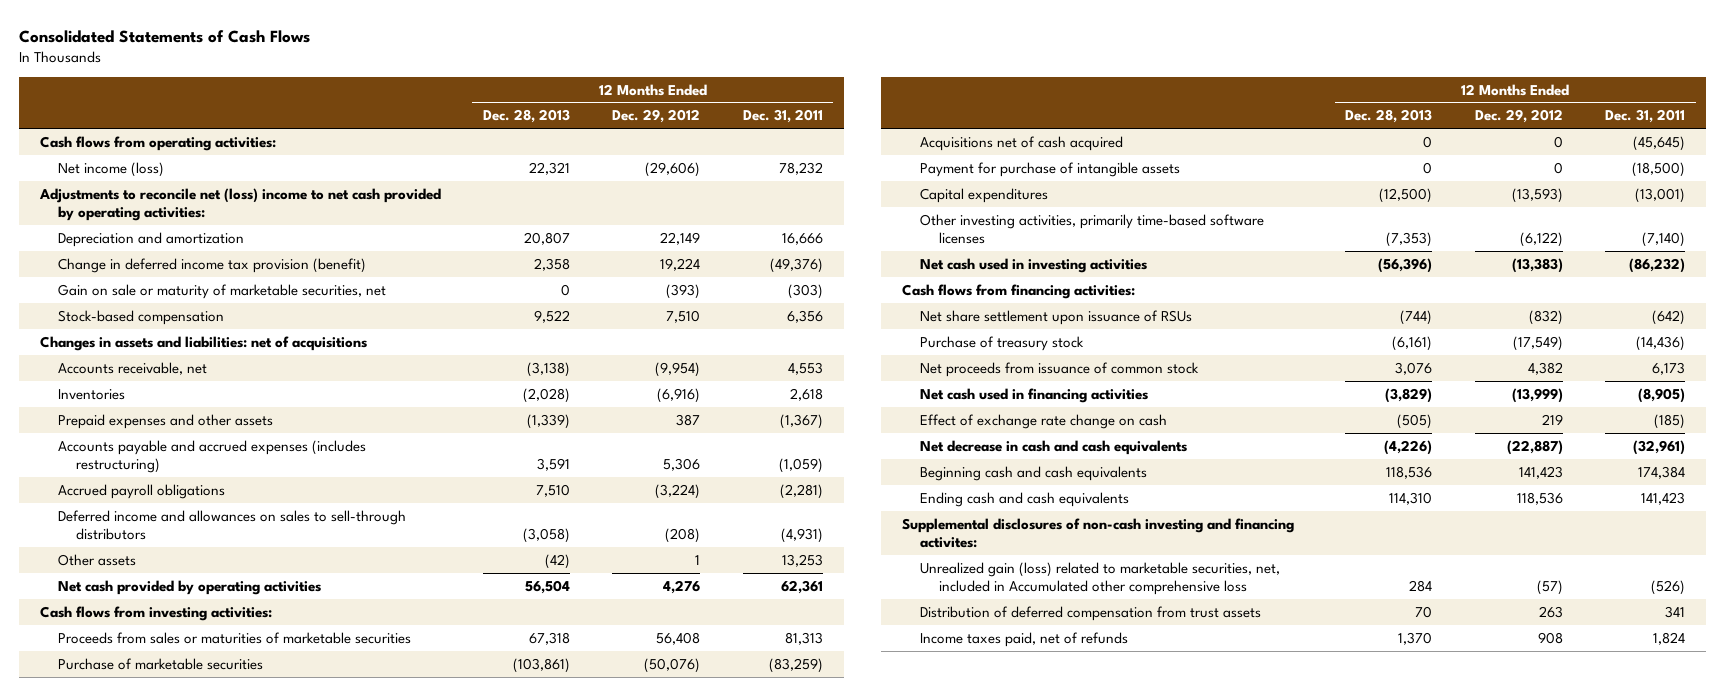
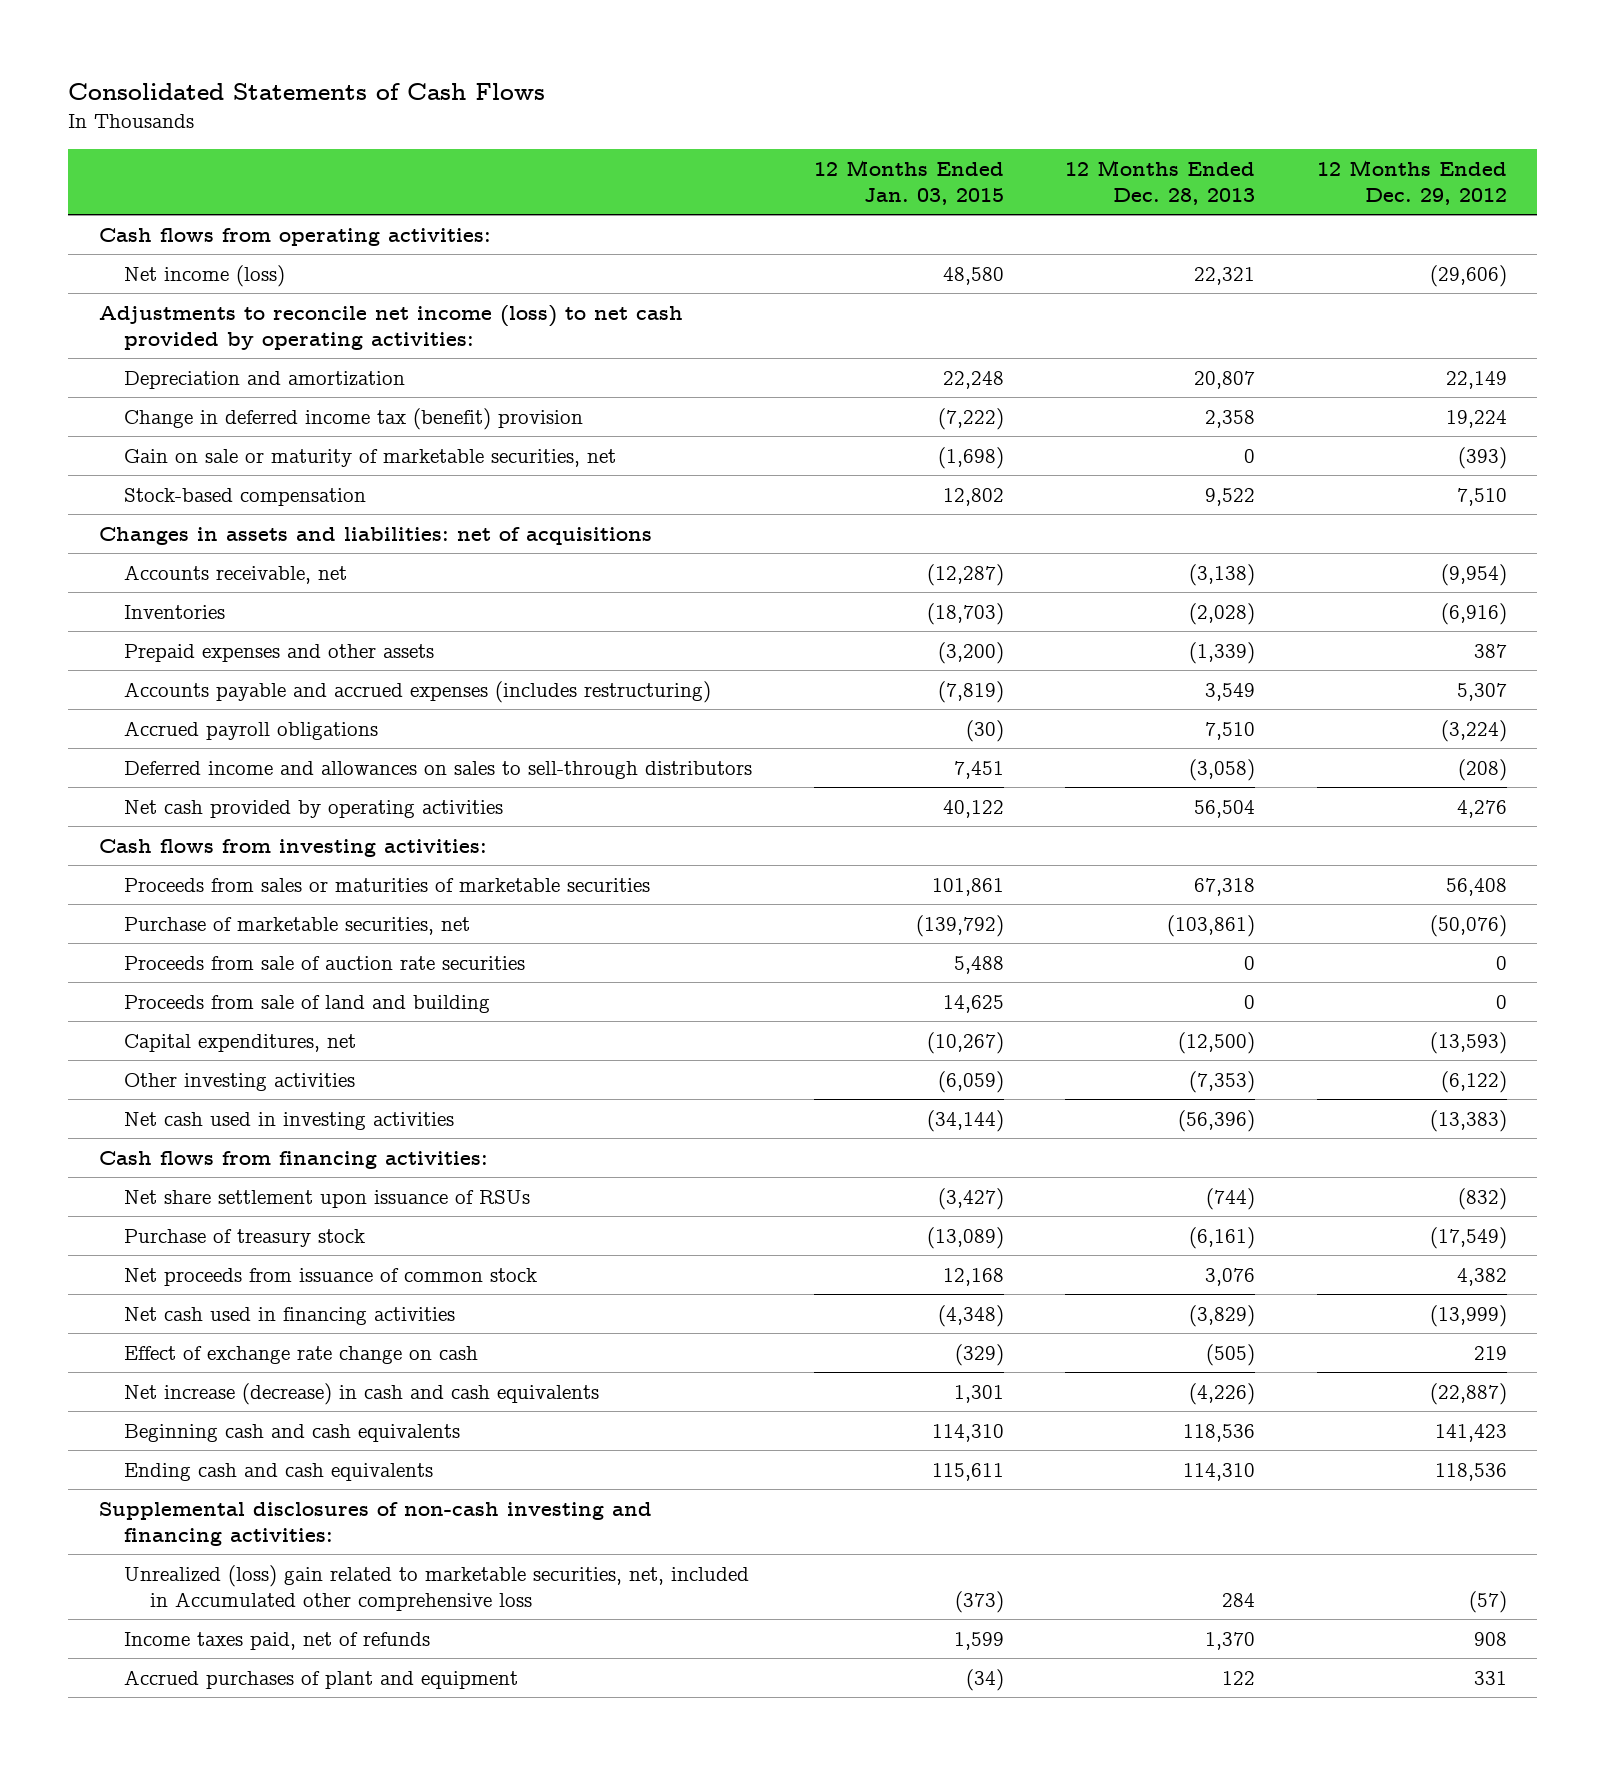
- | 12 Months Ended Dec. 28, 2013 | 12 Months Ended Dec. 29, 2012 | 12 Months Ended Dec. 31, 2011
+ | 12 Months Ended Jan. 03, 2015 | 12 Months Ended Dec. 28, 2013 | 12 Months Ended Dec. 29, 2012
- Adjustments to reconcile net (loss) income to net cash provided by operating activities:
+ Adjustments to reconcile net income (loss) to net cash provided by operating activities:
- Change in deferred income tax provision (benefit) | 2,358 | 19,224 | (49,376)
+ Change in deferred income tax (benefit) provision | (7,222) | 2,358 | 19,224
- Accounts payable and accrued expenses (includes restructuring) | 3,591 | 5,306 | (1,059)
+ Accounts payable and accrued expenses (includes restructuring) | (7,819) | 3,549 | 5,307
- Other assets | (42) | 1 | 13,253
- Purchase of marketable securities | (103,861) | (50,076) | (83,259)
- Acquisitions net of cash acquired | 0 | 0 | (45,645)
- Payment for purchase of intangible assets | 0 | 0 | (18,500)
- Capital expenditures | (12,500) | (13,593) | (13,001)
- Other investing activities, primarily time-based software licenses | (7,353) | (6,122) | (7,140)
+ Purchase of marketable securities, net | (139,792) | (103,861) | (50,076)
+ Proceeds from sale of auction rate securities | 5,488 | 0 | 0
+ Proceeds from sale of land and building | 14,625 | 0 | 0
+ Capital expenditures, net | (10,267) | (12,500) | (13,593)
+ Other investing activities | (6,059) | (7,353) | (6,122)
- Net decrease in cash and cash equivalents | (4,226) | (22,887) | (32,961)
+ Net increase (decrease) in cash and cash equivalents | 1,301 | (4,226) | (22,887)
- Supplemental disclosures of non-cash investing and financing activites:
- Unrealized gain (loss) related to marketable securities, net, included in Accumulated other comprehensive loss | 284 | (57) | (526)
- Distribution of deferred compensation from trust assets | 70 | 263 | 341
+ Supplemental disclosures of non-cash investing and financing activities:
+ Unrealized (loss) gain related to marketable securities, net, included in Accumulated other comprehensive loss | (373) | 284 | (57)
+ Accrued purchases of plant and equipment | (34) | 122 | 331

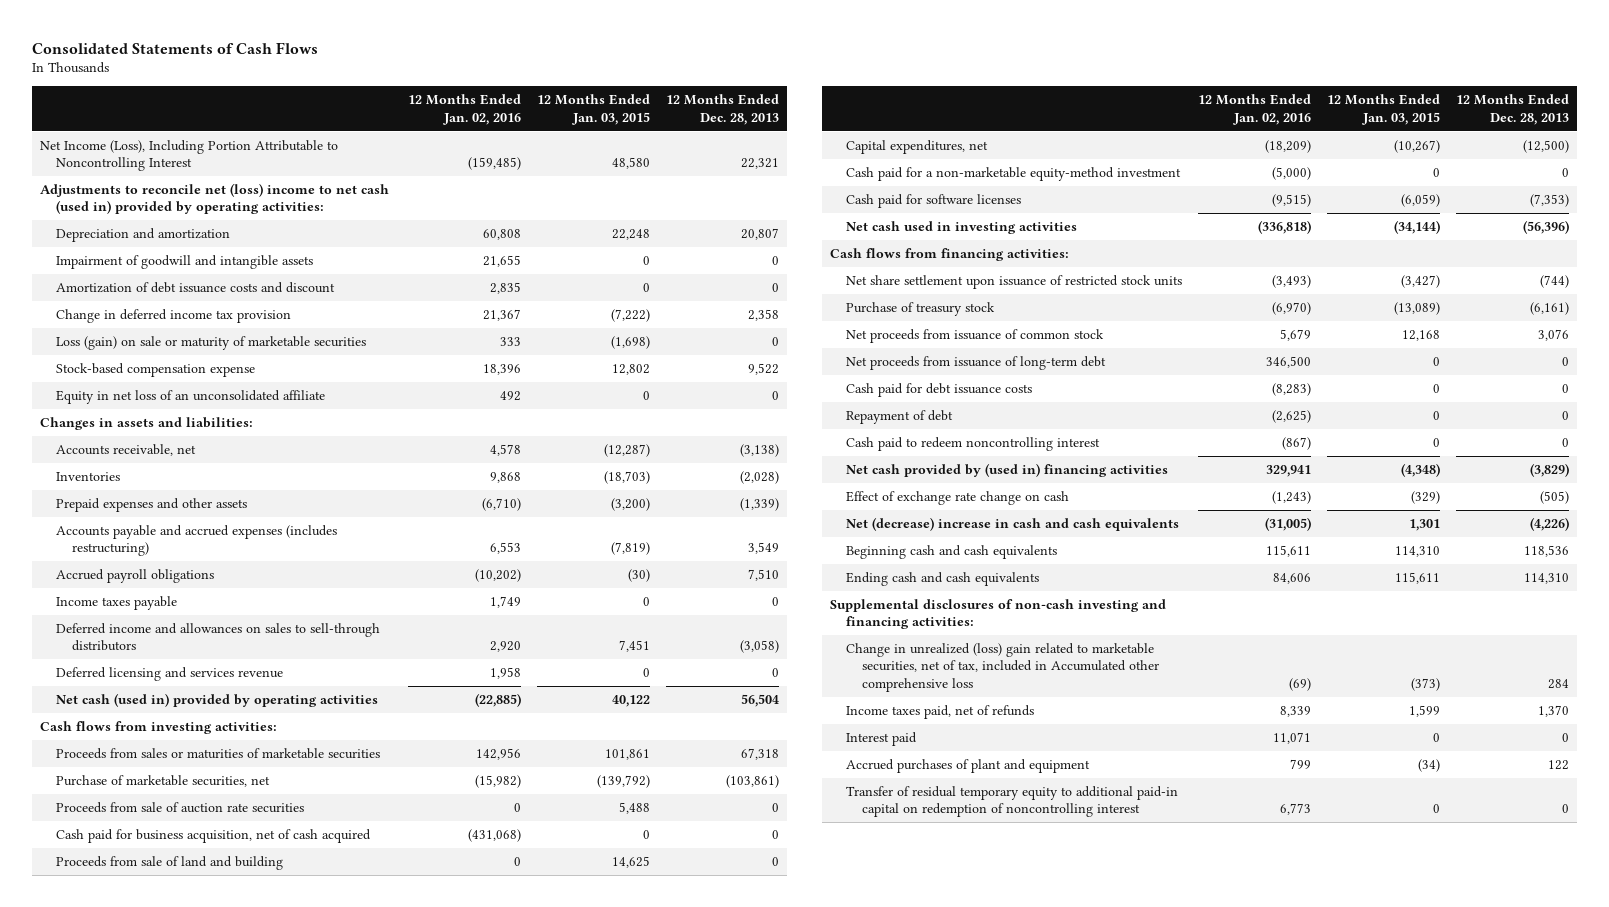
- | 12 Months Ended Jan. 03, 2015 | 12 Months Ended Dec. 28, 2013 | 12 Months Ended Dec. 29, 2012
+ | 12 Months Ended Jan. 02, 2016 | 12 Months Ended Jan. 03, 2015 | 12 Months Ended Dec. 28, 2013
- Cash flows from operating activities:
- Net income (loss) | 48,580 | 22,321 | (29,606)
- Adjustments to reconcile net income (loss) to net cash provided by operating activities:
+ Net Income (Loss), Including Portion Attributable to Noncontrolling Interest | (159,485) | 48,580 | 22,321
+ Adjustments to reconcile net (loss) income to net cash (used in) provided by operating activities:
- Change in deferred income tax (benefit) provision | (7,222) | 2,358 | 19,224
- Gain on sale or maturity of marketable securities, net | (1,698) | 0 | (393)
- Stock-based compensation | 12,802 | 9,522 | 7,510
- Changes in assets and liabilities: net of acquisitions
+ Impairment of goodwill and intangible assets | 21,655 | 0 | 0
+ Amortization of debt issuance costs and discount | 2,835 | 0 | 0
+ Change in deferred income tax provision | 21,367 | (7,222) | 2,358
+ Loss (gain) on sale or maturity of marketable securities | 333 | (1,698) | 0
+ Stock-based compensation expense | 18,396 | 12,802 | 9,522
+ Equity in net loss of an unconsolidated affiliate | 492 | 0 | 0
+ Changes in assets and liabilities:
+ Income taxes payable | 1,749 | 0 | 0
- Net cash provided by operating activities | 40,122 | 56,504 | 4,276
+ Deferred licensing and services revenue | 1,958 | 0 | 0
+ Net cash (used in) provided by operating activities | (22,885) | 40,122 | 56,504
+ Cash paid for business acquisition, net of cash acquired | (431,068) | 0 | 0
- Other investing activities | (6,059) | (7,353) | (6,122)
+ Cash paid for a non-marketable equity-method investment | (5,000) | 0 | 0
+ Cash paid for software licenses | (9,515) | (6,059) | (7,353)
- Net share settlement upon issuance of RSUs | (3,427) | (744) | (832)
+ Net share settlement upon issuance of restricted stock units | (3,493) | (3,427) | (744)
- Net cash used in financing activities | (4,348) | (3,829) | (13,999)
+ Net proceeds from issuance of long-term debt | 346,500 | 0 | 0
+ Cash paid for debt issuance costs | (8,283) | 0 | 0
+ Repayment of debt | (2,625) | 0 | 0
+ Cash paid to redeem noncontrolling interest | (867) | 0 | 0
+ Net cash provided by (used in) financing activities | 329,941 | (4,348) | (3,829)
- Net increase (decrease) in cash and cash equivalents | 1,301 | (4,226) | (22,887)
+ Net (decrease) increase in cash and cash equivalents | (31,005) | 1,301 | (4,226)
- Unrealized (loss) gain related to marketable securities, net, included in Accumulated other comprehensive loss | (373) | 284 | (57)
+ Change in unrealized (loss) gain related to marketable securities, net of tax, included in Accumulated other comprehensive loss | (69) | (373) | 284
+ Interest paid | 11,071 | 0 | 0
+ Transfer of residual temporary equity to additional paid-in capital on redemption of noncontrolling interest | 6,773 | 0 | 0

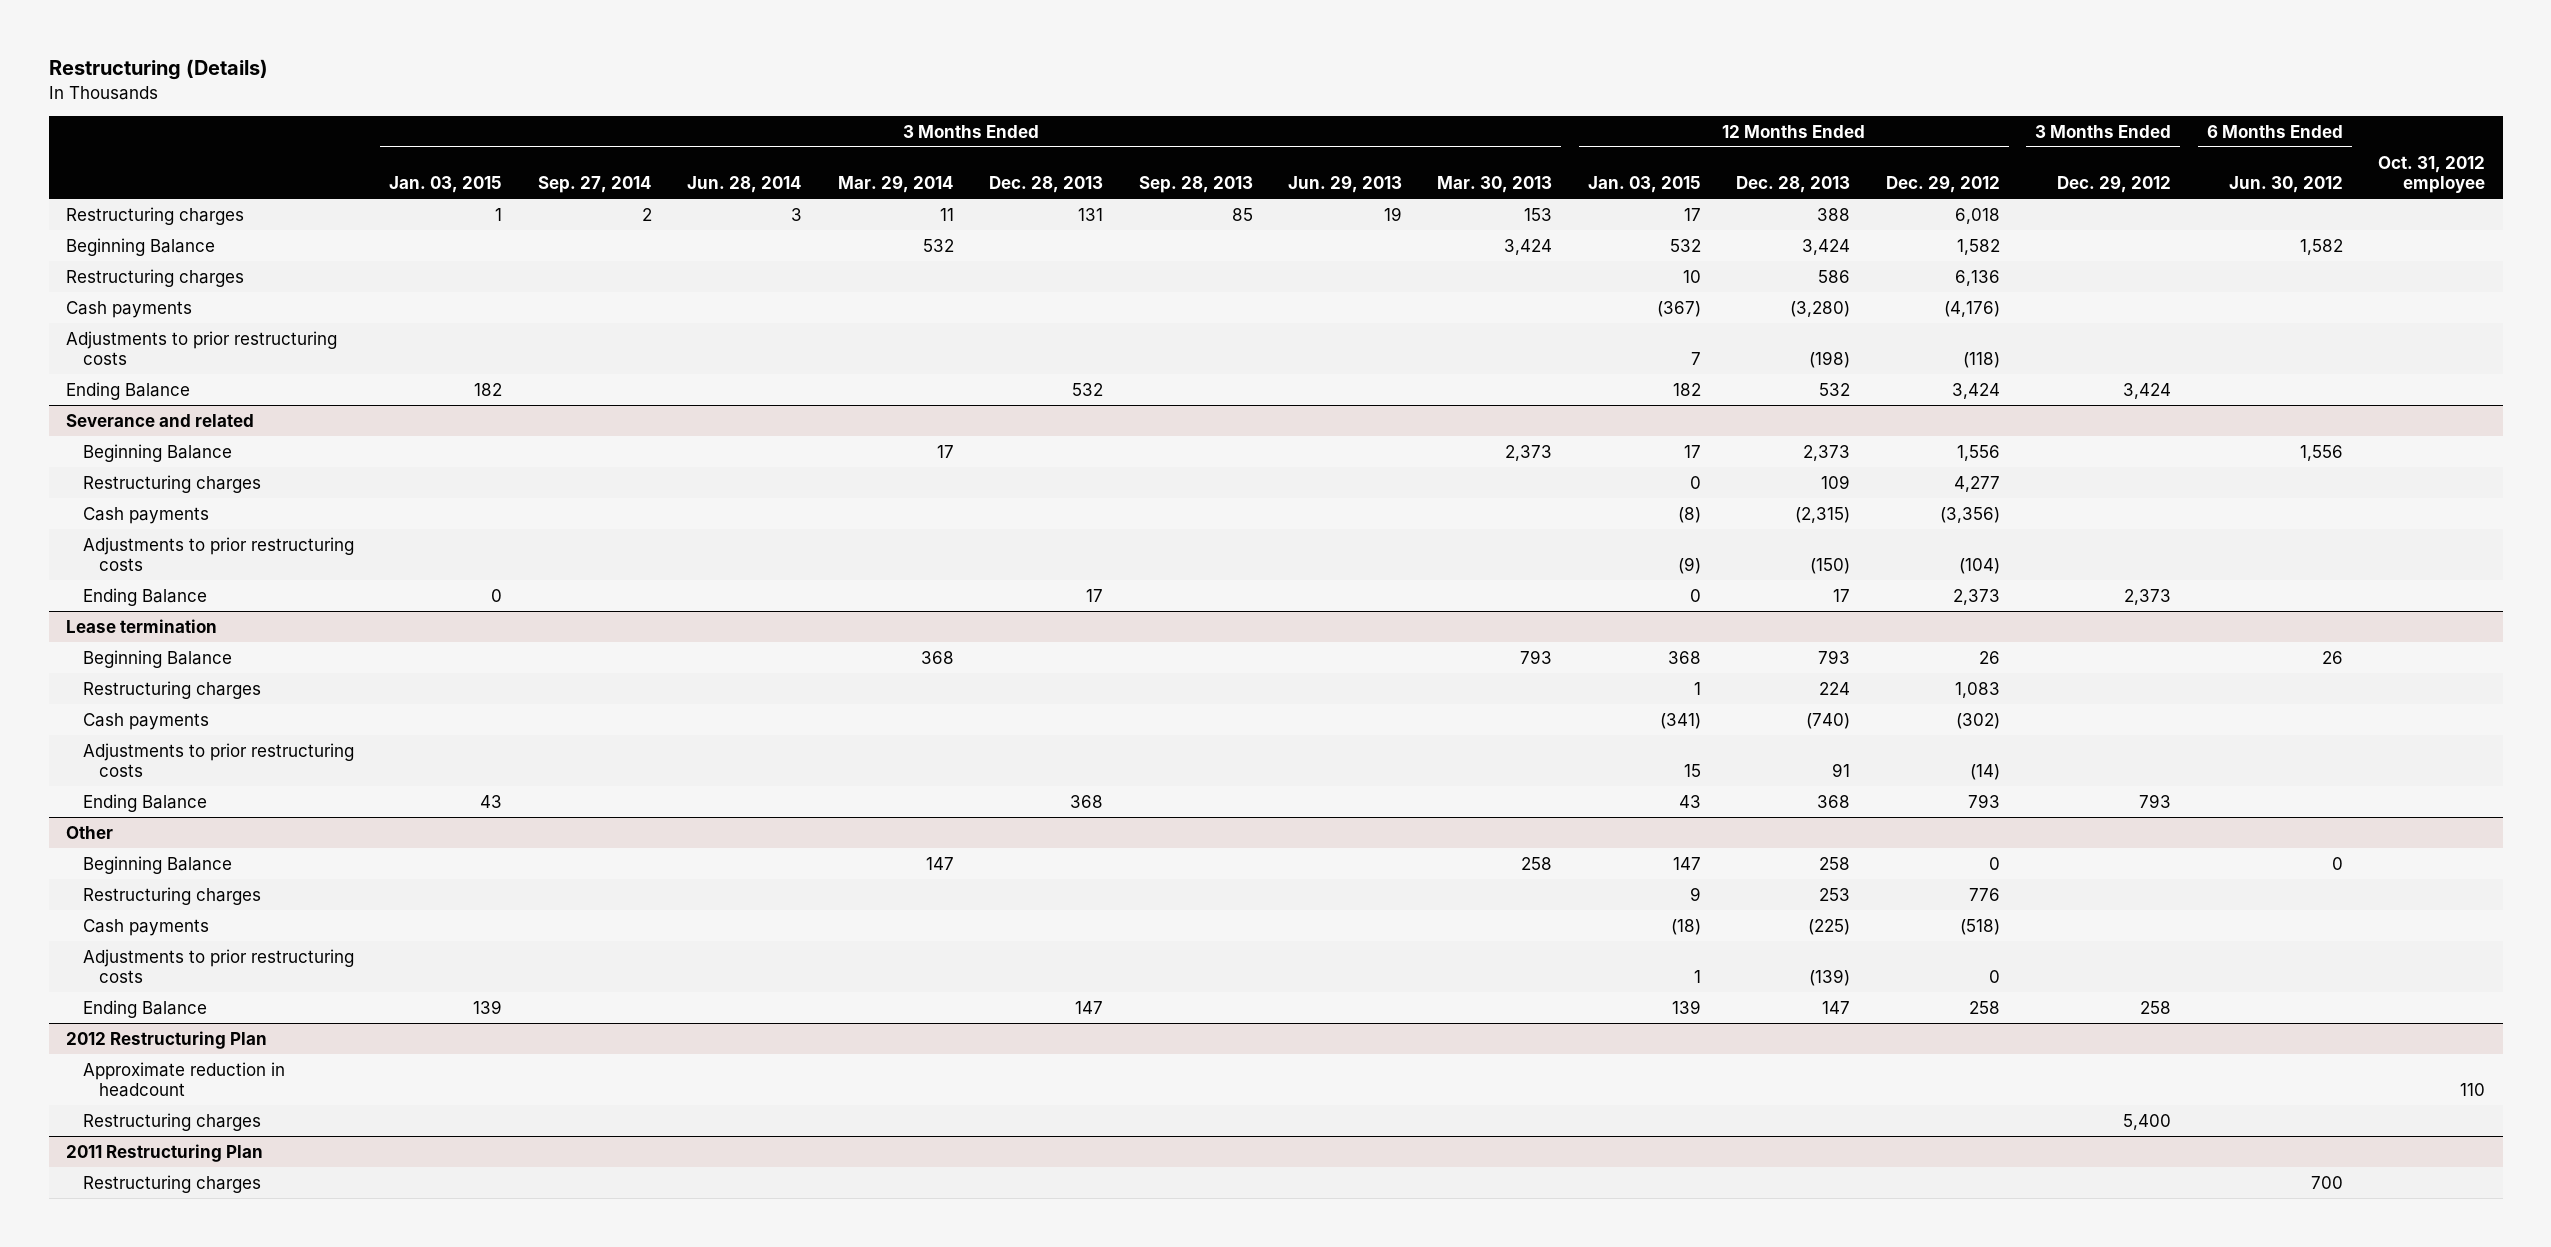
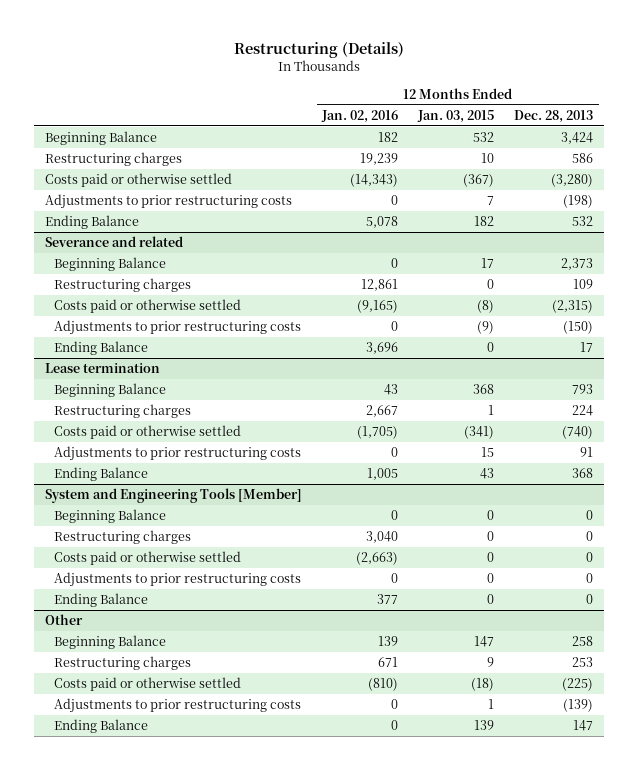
- | 3 Months Ended Jan. 03, 2015 | 3 Months Ended Sep. 27, 2014 | 3 Months Ended Jun. 28, 2014 | 3 Months Ended Mar. 29, 2014 | 3 Months Ended Dec. 28, 2013 | 3 Months Ended Sep. 28, 2013 | 3 Months Ended Jun. 29, 2013 | 3 Months Ended Mar. 30, 2013 | 12 Months Ended Jan. 03, 2015 | 12 Months Ended Dec. 28, 2013 | 12 Months Ended Dec. 29, 2012 | 3 Months Ended Dec. 29, 2012 | 6 Months Ended Jun. 30, 2012 | Oct. 31, 2012 employee
+ | 12 Months Ended Jan. 02, 2016 | 12 Months Ended Jan. 03, 2015 | 12 Months Ended Dec. 28, 2013
- Restructuring charges | 1 | 2 | 3 | 11 | 131 | 85 | 19 | 153 | 17 | 388 | 6,018 | | |
- Cash payments | | | | | | | | | (367) | (3,280) | (4,176) | | |
+ Costs paid or otherwise settled | (14,343) | (367) | (3,280)
@ Severance and related
- Cash payments | | | | | | | | | (8) | (2,315) | (3,356) | | |
+ Costs paid or otherwise settled | (9,165) | (8) | (2,315)
@ Lease termination
- Cash payments | | | | | | | | | (341) | (740) | (302) | | |
+ Costs paid or otherwise settled | (1,705) | (341) | (740)
+ System and Engineering Tools [Member]
+ Beginning Balance | 0 | 0 | 0
+ Restructuring charges | 3,040 | 0 | 0
+ Costs paid or otherwise settled | (2,663) | 0 | 0
+ Adjustments to prior restructuring costs | 0 | 0 | 0
+ Ending Balance | 377 | 0 | 0
@ Other
- Cash payments | | | | | | | | | (18) | (225) | (518) | | |
+ Costs paid or otherwise settled | (810) | (18) | (225)
- 2012 Restructuring Plan
- Approximate reduction in headcount | | | | | | | | | | | | | | 110
- Restructuring charges | | | | | | | | | | | | 5,400 | |
- 2011 Restructuring Plan
- Restructuring charges | | | | | | | | | | | | | 700 |

